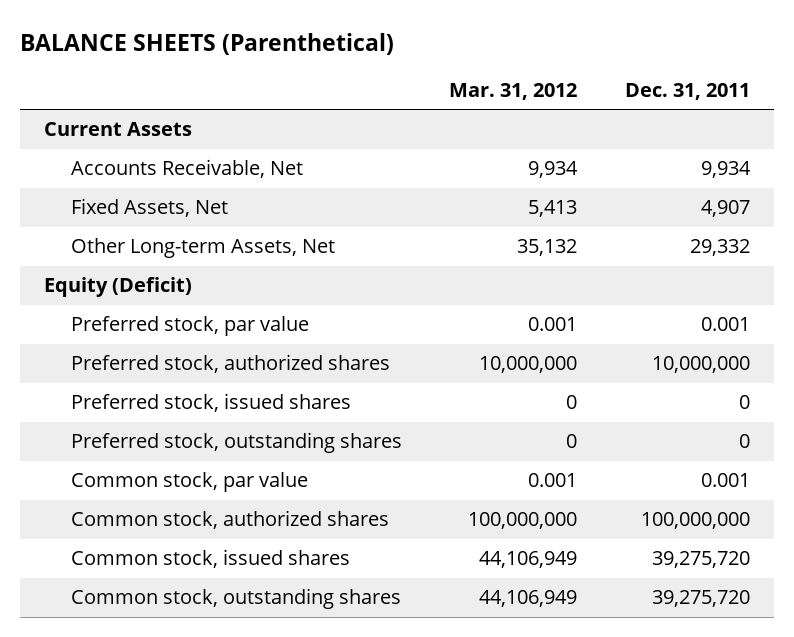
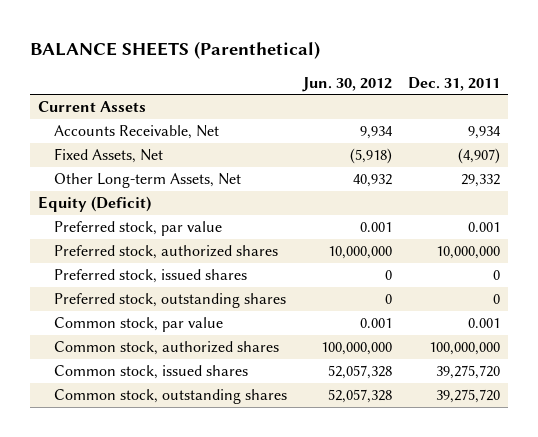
- | Mar. 31, 2012 | Dec. 31, 2011
+ | Jun. 30, 2012 | Dec. 31, 2011
- Fixed Assets, Net | 5,413 | 4,907
+ Fixed Assets, Net | (5,918) | (4,907)

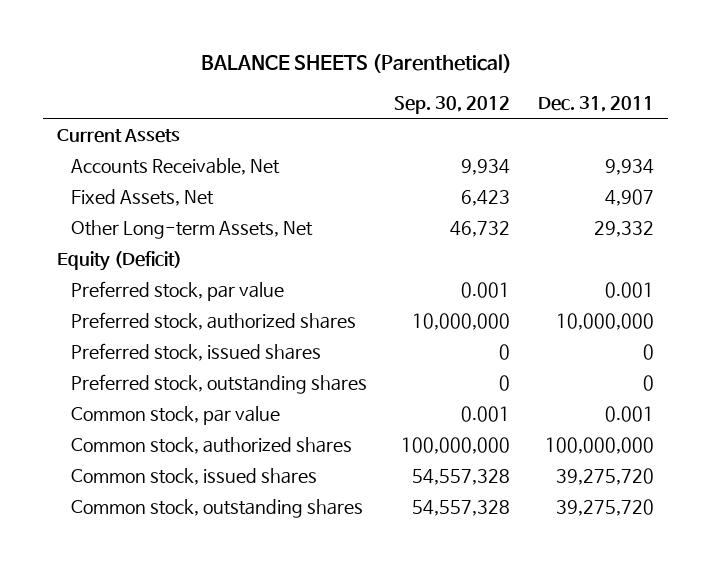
- | Jun. 30, 2012 | Dec. 31, 2011
+ | Sep. 30, 2012 | Dec. 31, 2011
- Fixed Assets, Net | (5,918) | (4,907)
+ Fixed Assets, Net | 6,423 | 4,907

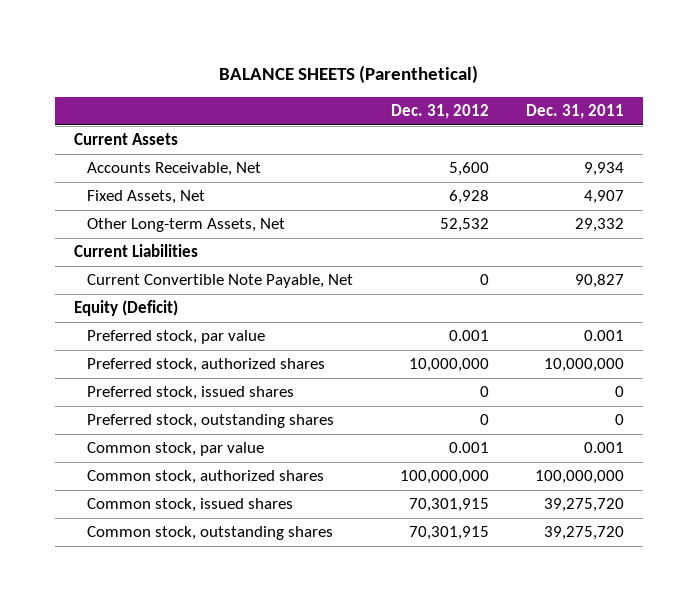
- | Sep. 30, 2012 | Dec. 31, 2011
+ | Dec. 31, 2012 | Dec. 31, 2011
+ Current Liabilities
+ Current Convertible Note Payable, Net | 0 | 90,827

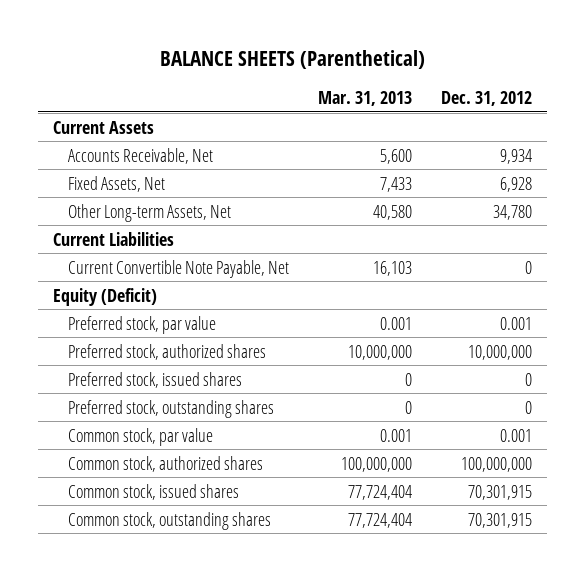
- | Dec. 31, 2012 | Dec. 31, 2011
+ | Mar. 31, 2013 | Dec. 31, 2012
- Accounts Receivable, Net | 5,600 | 9,934
+ Accounts Receivable, Net | 5,600 | 9,934
- Other Long-term Assets, Net | 52,532 | 29,332
+ Other Long-term Assets, Net | 40,580 | 34,780

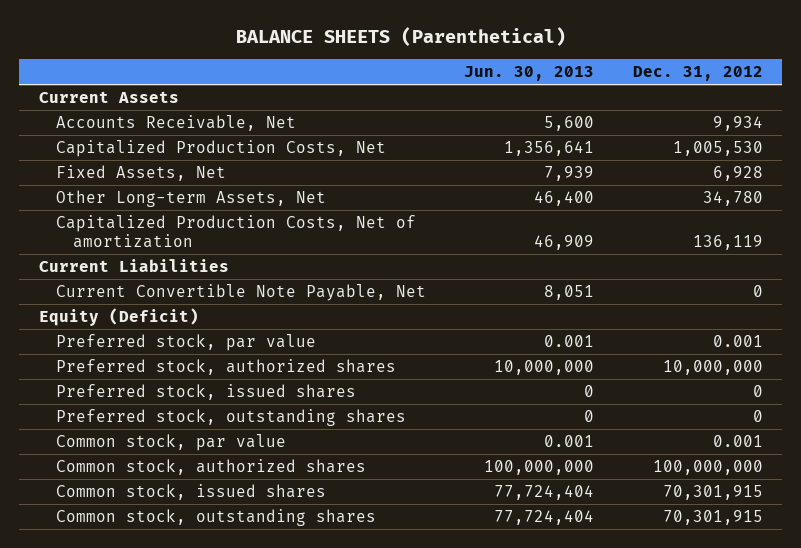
- | Mar. 31, 2013 | Dec. 31, 2012
+ | Jun. 30, 2013 | Dec. 31, 2012
+ Capitalized Production Costs, Net | 1,356,641 | 1,005,530
+ Capitalized Production Costs, Net of amortization | 46,909 | 136,119

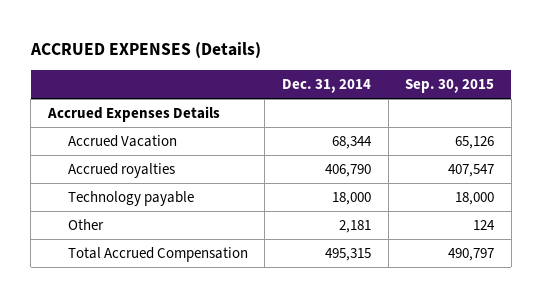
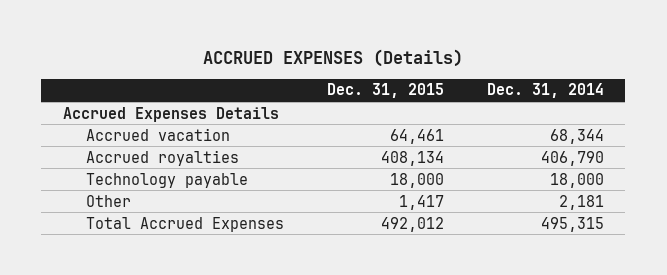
- | Dec. 31, 2014 | Sep. 30, 2015
+ | Dec. 31, 2015 | Dec. 31, 2014
- Accrued Vacation | 68,344 | 65,126
+ Accrued vacation | 64,461 | 68,344
- Total Accrued Compensation | 495,315 | 490,797
+ Total Accrued Expenses | 492,012 | 495,315

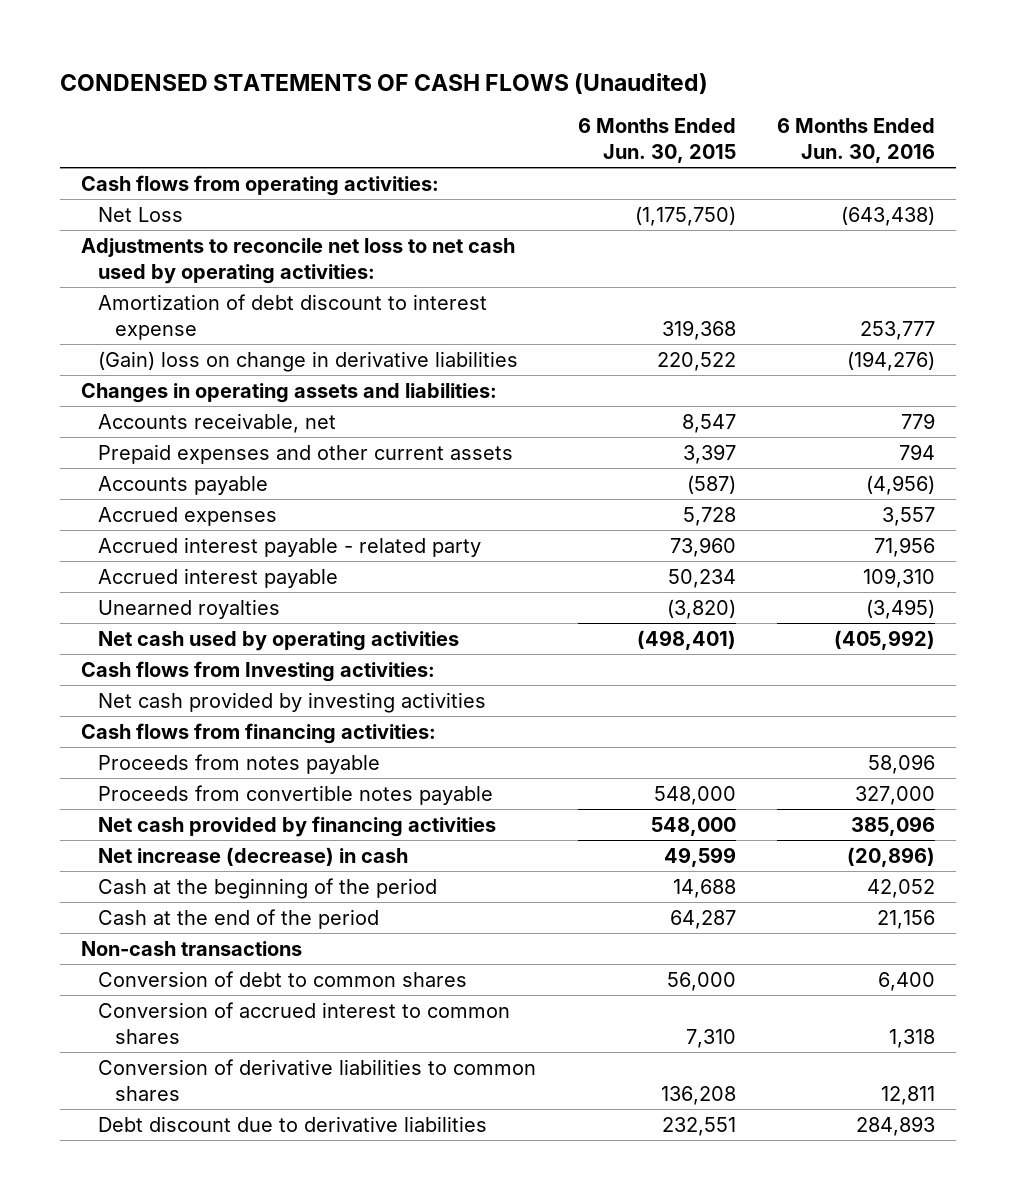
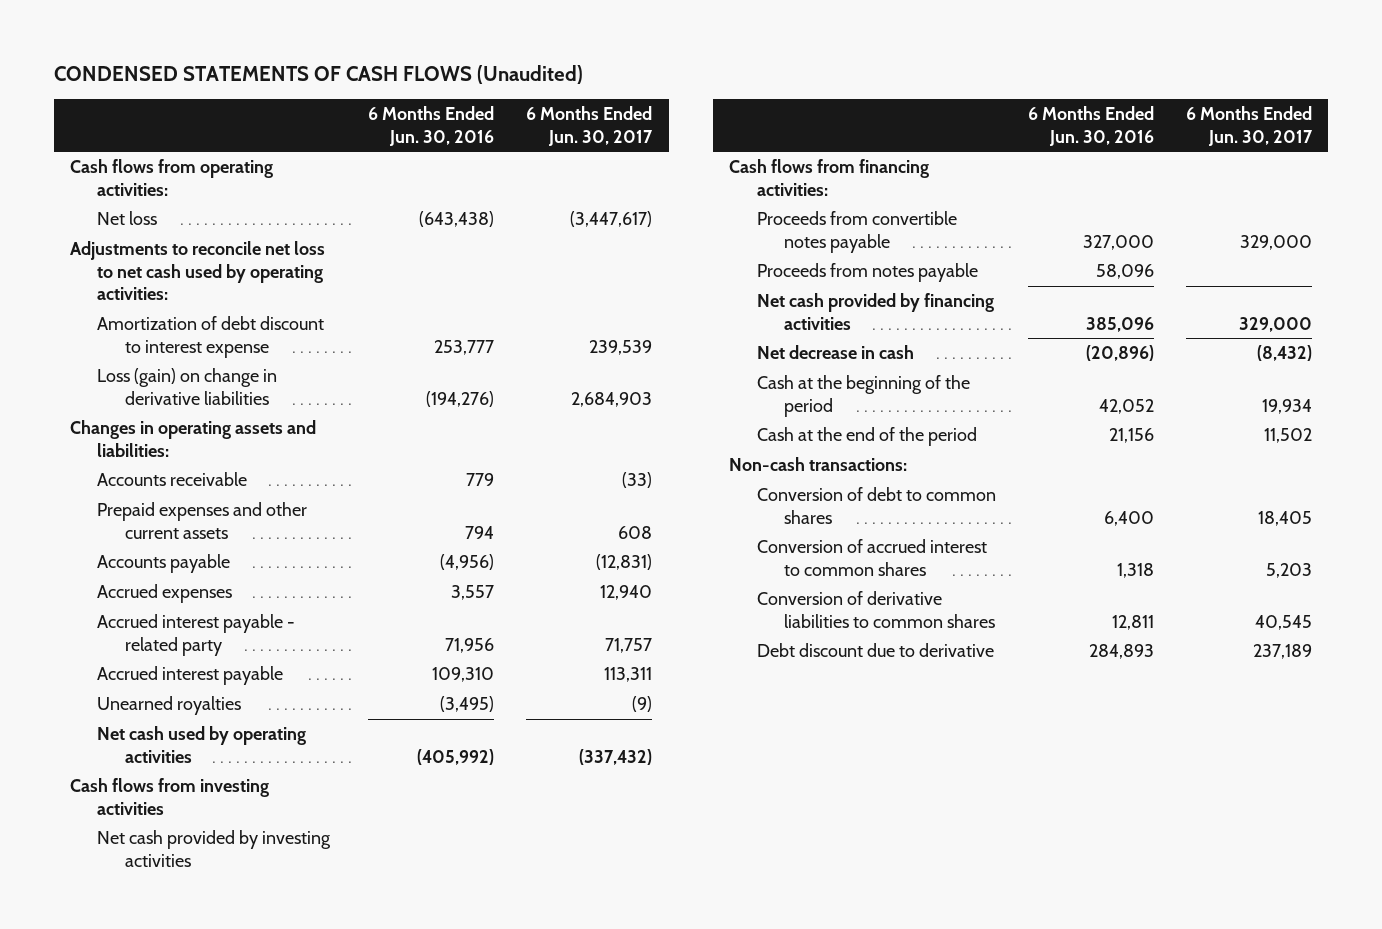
- | 6 Months Ended Jun. 30, 2015 | 6 Months Ended Jun. 30, 2016
+ | 6 Months Ended Jun. 30, 2016 | 6 Months Ended Jun. 30, 2017
- Net Loss | (1,175,750) | (643,438)
+ Net loss | (643,438) | (3,447,617)
- (Gain) loss on change in derivative liabilities | 220,522 | (194,276)
+ Loss (gain) on change in derivative liabilities | (194,276) | 2,684,903
- Accounts receivable, net | 8,547 | 779
+ Accounts receivable | 779 | (33)
- Cash flows from Investing activities:
+ Cash flows from investing activities
moved down: Proceeds from notes payable | 58,096 |
- Net increase (decrease) in cash | 49,599 | (20,896)
+ Net decrease in cash | (20,896) | (8,432)
- Non-cash transactions
+ Non-cash transactions:
- Debt discount due to derivative liabilities | 232,551 | 284,893
+ Debt discount due to derivative | 284,893 | 237,189

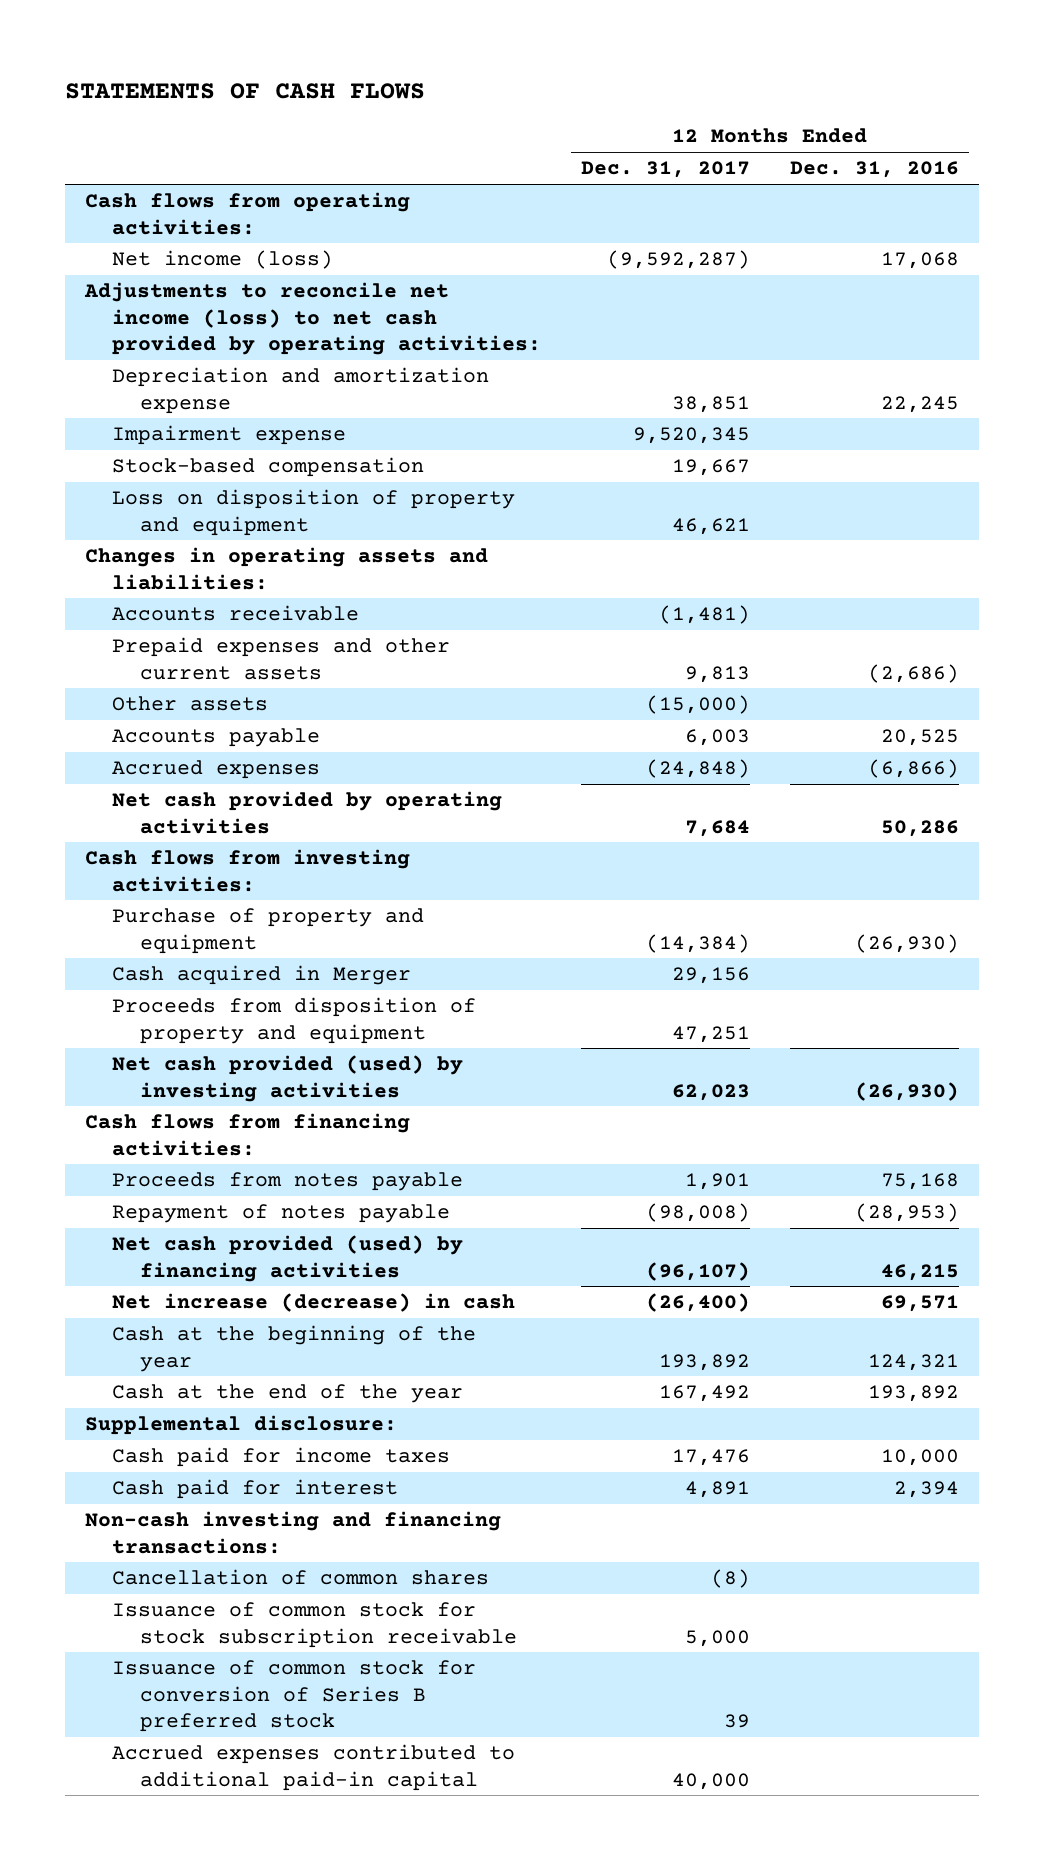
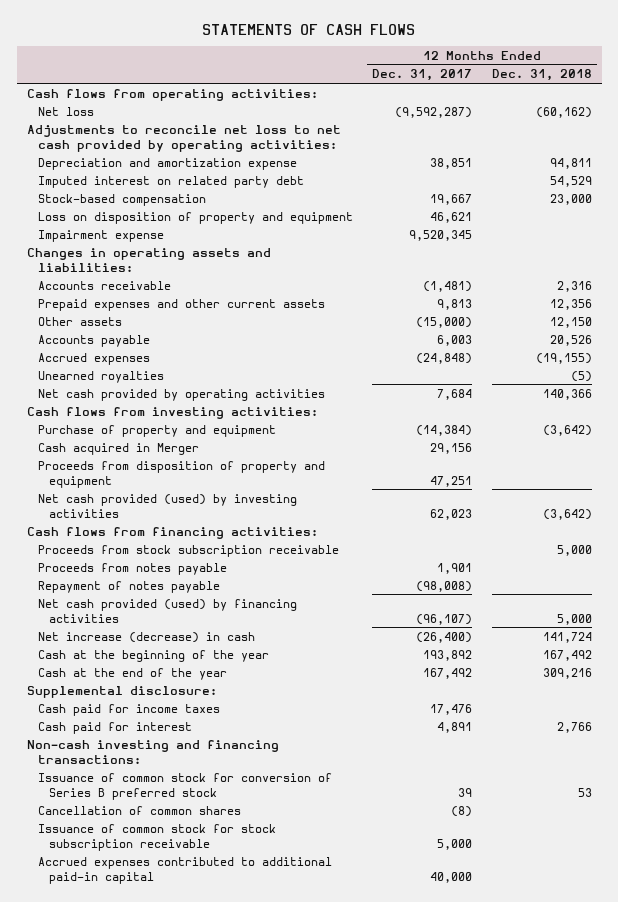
- | 12 Months Ended Dec. 31, 2017 | 12 Months Ended Dec. 31, 2016
+ | 12 Months Ended Dec. 31, 2017 | 12 Months Ended Dec. 31, 2018
- Net income (loss) | (9,592,287) | 17,068
- Adjustments to reconcile net income (loss) to net cash provided by operating activities:
+ Net loss | (9,592,287) | (60,162)
+ Adjustments to reconcile net loss to net cash provided by operating activities:
+ Imputed interest on related party debt | | 54,529
moved down: Impairment expense | 9,520,345 |
+ Unearned royalties | | (5)
+ Proceeds from stock subscription receivable | | 5,000
moved up: Issuance of common stock for conversion of Series B preferred stock | 39 | 53

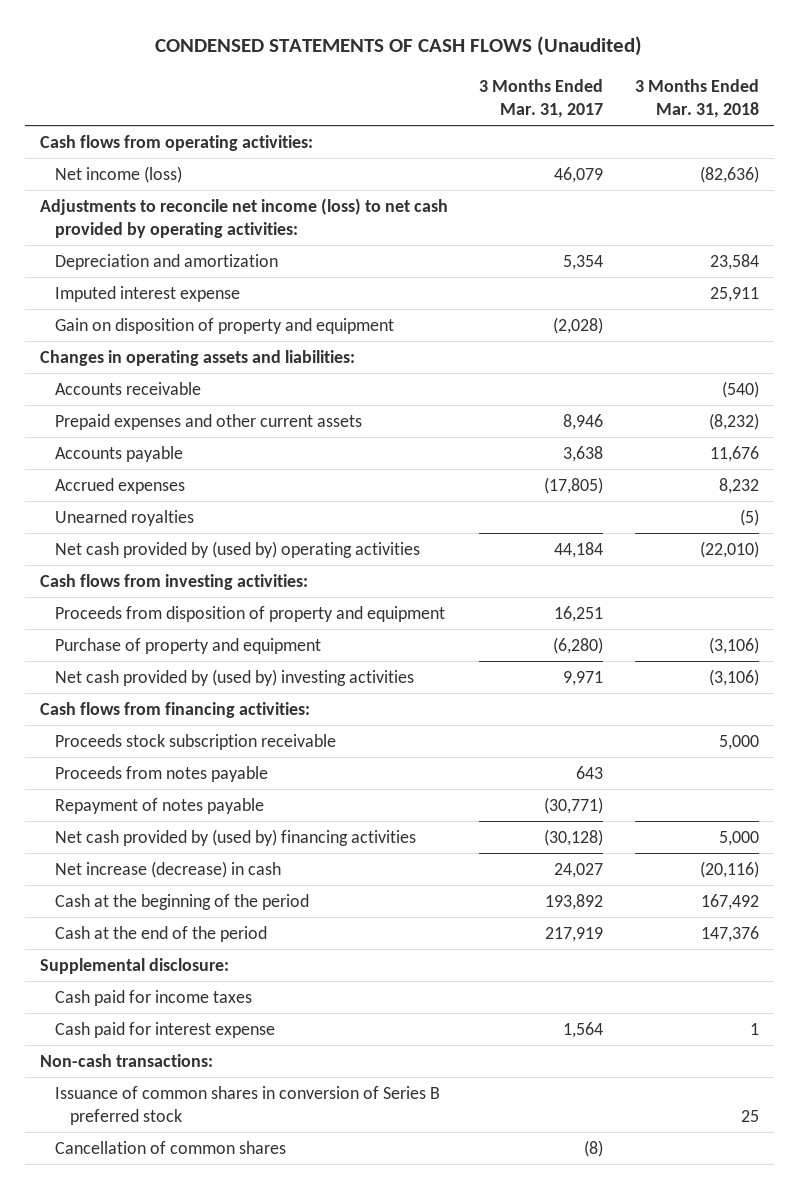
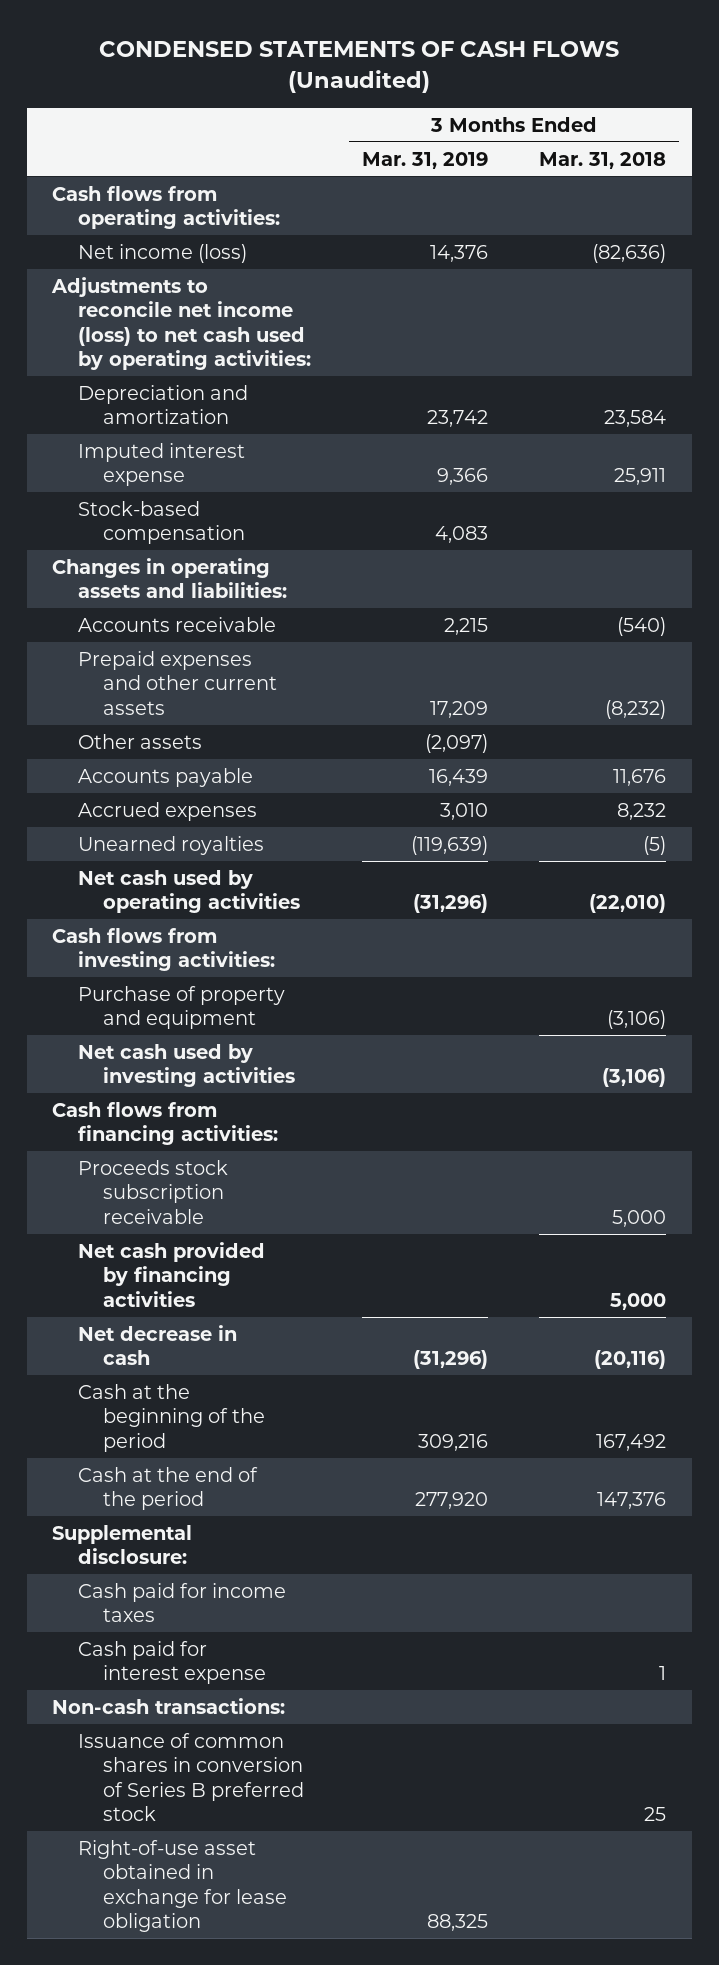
- | 3 Months Ended Mar. 31, 2017 | 3 Months Ended Mar. 31, 2018
+ | 3 Months Ended Mar. 31, 2019 | 3 Months Ended Mar. 31, 2018
- Adjustments to reconcile net income (loss) to net cash provided by operating activities:
+ Adjustments to reconcile net income (loss) to net cash used by operating activities:
- Gain on disposition of property and equipment | (2,028) |
+ Stock-based compensation | 4,083 |
+ Other assets | (2,097) |
- Net cash provided by (used by) operating activities | 44,184 | (22,010)
+ Net cash used by operating activities | (31,296) | (22,010)
- Proceeds from disposition of property and equipment | 16,251 |
- Net cash provided by (used by) investing activities | 9,971 | (3,106)
+ Net cash used by investing activities | | (3,106)
- Proceeds from notes payable | 643 |
- Repayment of notes payable | (30,771) |
- Net cash provided by (used by) financing activities | (30,128) | 5,000
- Net increase (decrease) in cash | 24,027 | (20,116)
+ Net cash provided by financing activities | | 5,000
+ Net decrease in cash | (31,296) | (20,116)
- Cancellation of common shares | (8) |
+ Right-of-use asset obtained in exchange for lease obligation | 88,325 |

